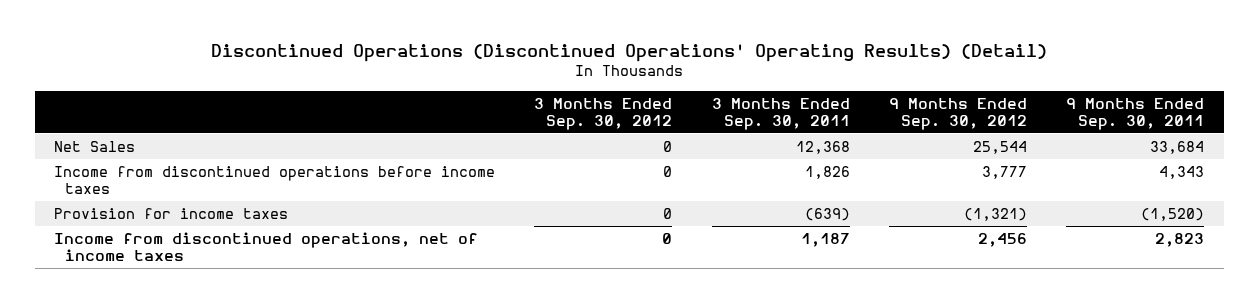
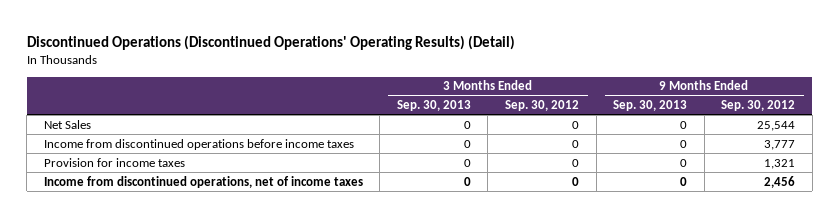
- | 3 Months Ended Sep. 30, 2012 | 3 Months Ended Sep. 30, 2011 | 9 Months Ended Sep. 30, 2012 | 9 Months Ended Sep. 30, 2011
+ | 3 Months Ended Sep. 30, 2013 | 3 Months Ended Sep. 30, 2012 | 9 Months Ended Sep. 30, 2013 | 9 Months Ended Sep. 30, 2012
- Provision for income taxes | 0 | (639) | (1,321) | (1,520)
+ Provision for income taxes | 0 | 0 | 0 | 1,321

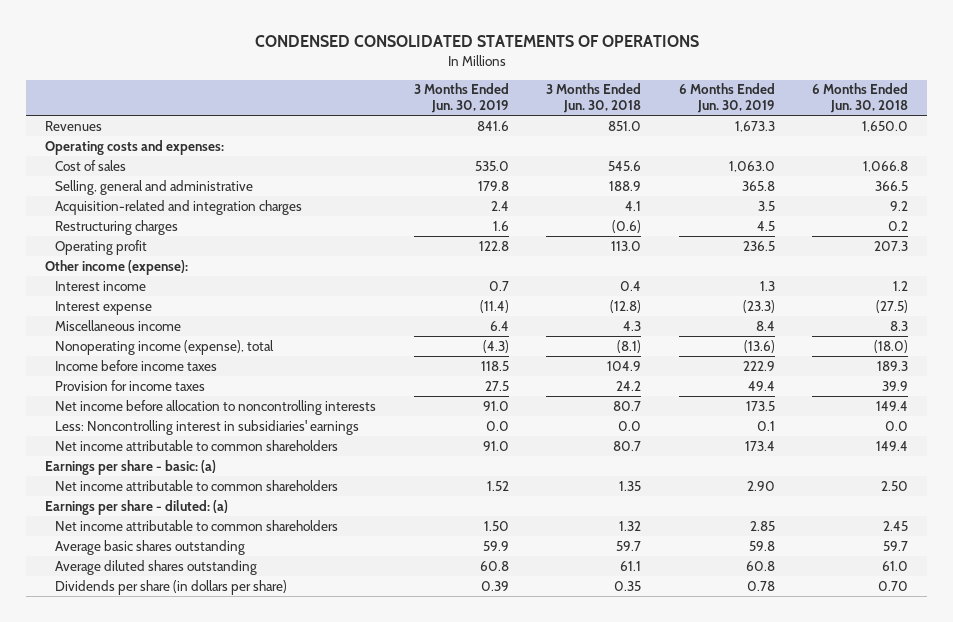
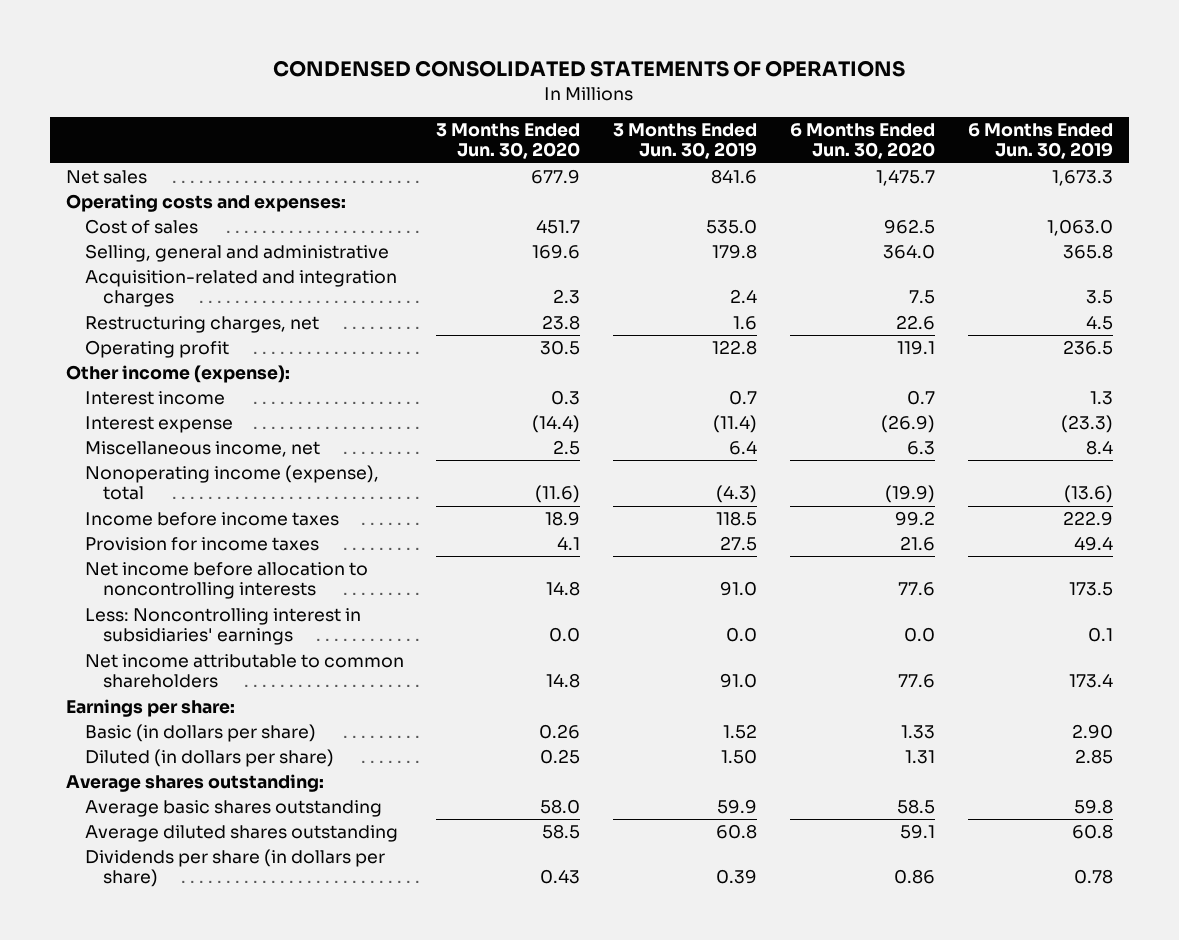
- | 3 Months Ended Jun. 30, 2019 | 3 Months Ended Jun. 30, 2018 | 6 Months Ended Jun. 30, 2019 | 6 Months Ended Jun. 30, 2018
+ | 3 Months Ended Jun. 30, 2020 | 3 Months Ended Jun. 30, 2019 | 6 Months Ended Jun. 30, 2020 | 6 Months Ended Jun. 30, 2019
- Revenues | 841.6 | 851.0 | 1,673.3 | 1,650.0
+ Net sales | 677.9 | 841.6 | 1,475.7 | 1,673.3
- Restructuring charges | 1.6 | (0.6) | 4.5 | 0.2
+ Restructuring charges, net | 23.8 | 1.6 | 22.6 | 4.5
- Miscellaneous income | 6.4 | 4.3 | 8.4 | 8.3
+ Miscellaneous income, net | 2.5 | 6.4 | 6.3 | 8.4
- Earnings per share - basic: (a)
- Net income attributable to common shareholders | 1.52 | 1.35 | 2.90 | 2.50
- Earnings per share - diluted: (a)
- Net income attributable to common shareholders | 1.50 | 1.32 | 2.85 | 2.45
+ Earnings per share:
+ Basic (in dollars per share) | 0.26 | 1.52 | 1.33 | 2.90
+ Diluted (in dollars per share) | 0.25 | 1.50 | 1.31 | 2.85
+ Average shares outstanding:

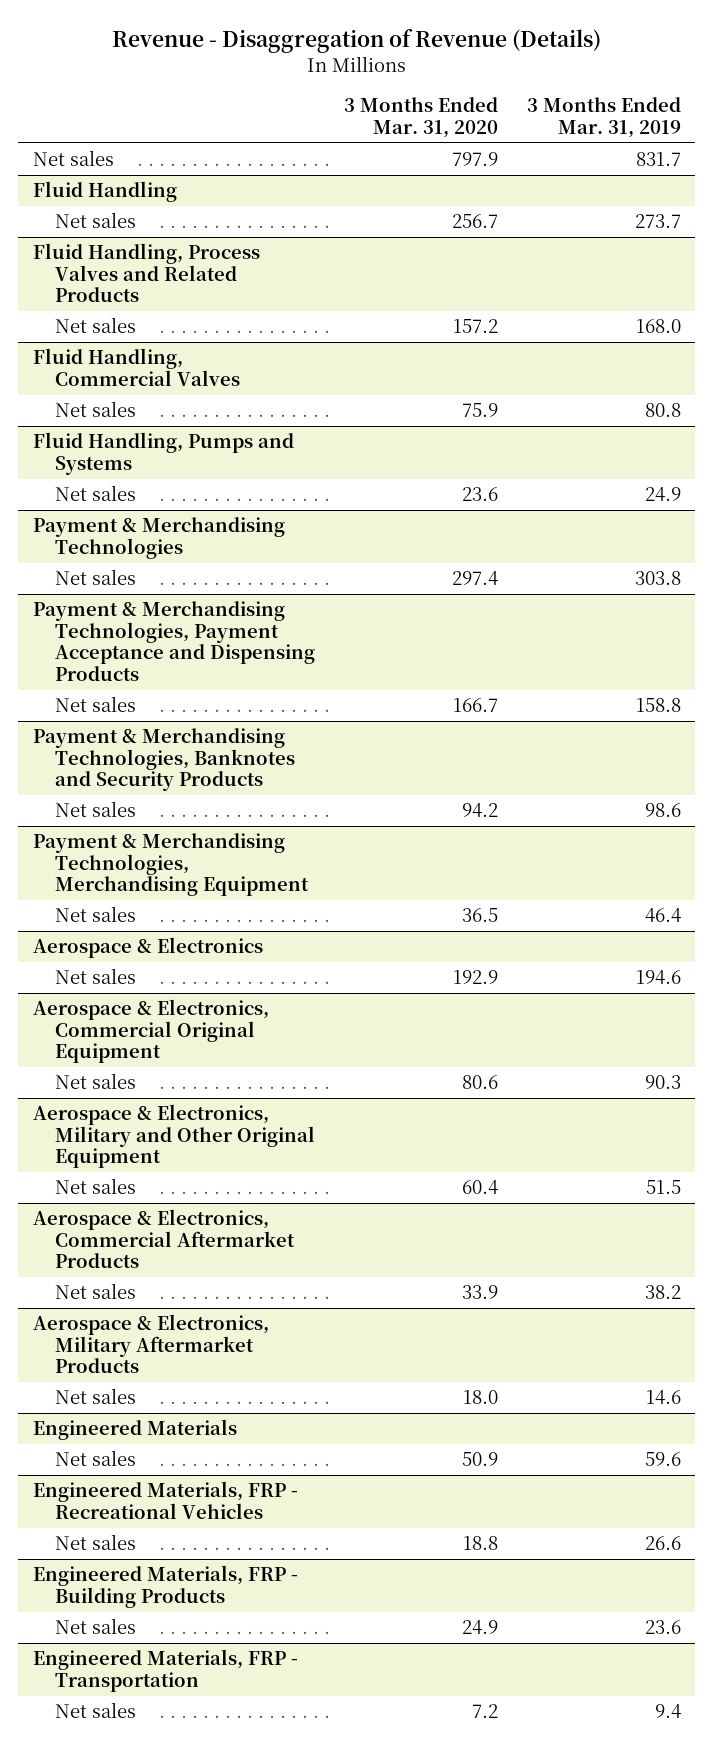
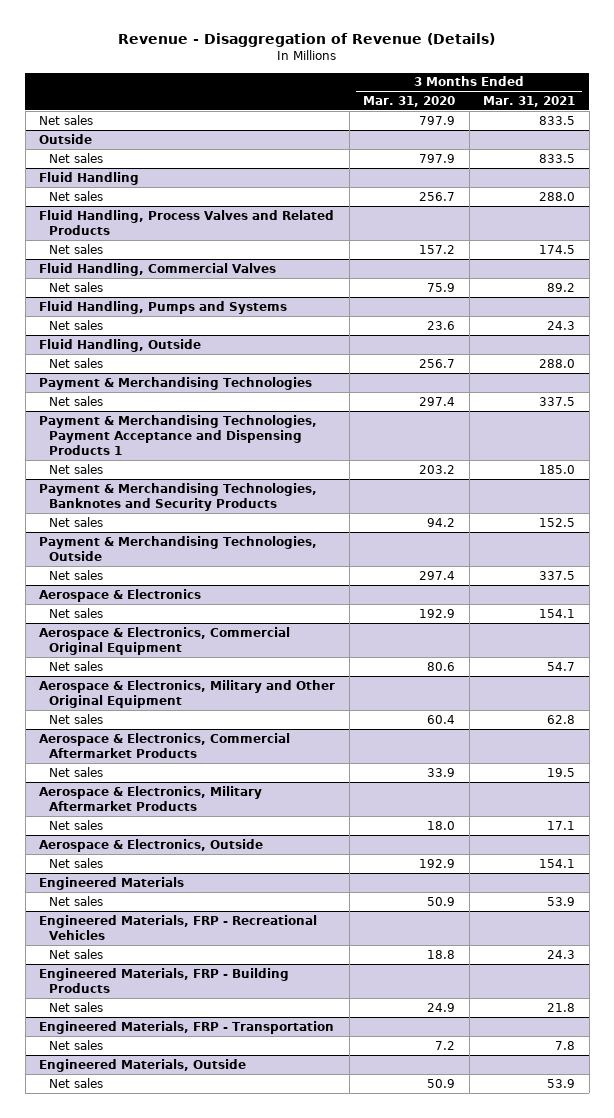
- | 3 Months Ended Mar. 31, 2020 | 3 Months Ended Mar. 31, 2019
+ | 3 Months Ended Mar. 31, 2020 | 3 Months Ended Mar. 31, 2021
+ Outside
+ Net sales | 797.9 | 833.5
+ Fluid Handling, Outside
+ Net sales | 256.7 | 288.0
- Payment & Merchandising Technologies, Payment Acceptance and Dispensing Products
- Net sales | 166.7 | 158.8
+ Payment & Merchandising Technologies, Payment Acceptance and Dispensing Products 1
+ Net sales | 203.2 | 185.0
- Payment & Merchandising Technologies, Merchandising Equipment
- Net sales | 36.5 | 46.4
+ Payment & Merchandising Technologies, Outside
+ Net sales | 297.4 | 337.5
+ Aerospace & Electronics, Outside
+ Net sales | 192.9 | 154.1
+ Engineered Materials, Outside
+ Net sales | 50.9 | 53.9

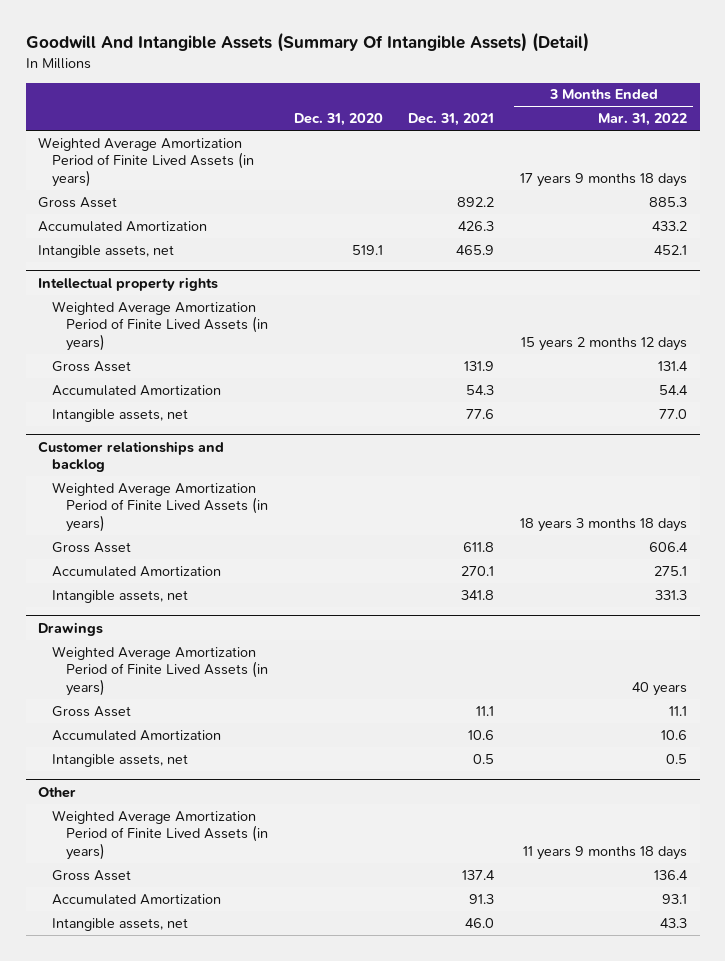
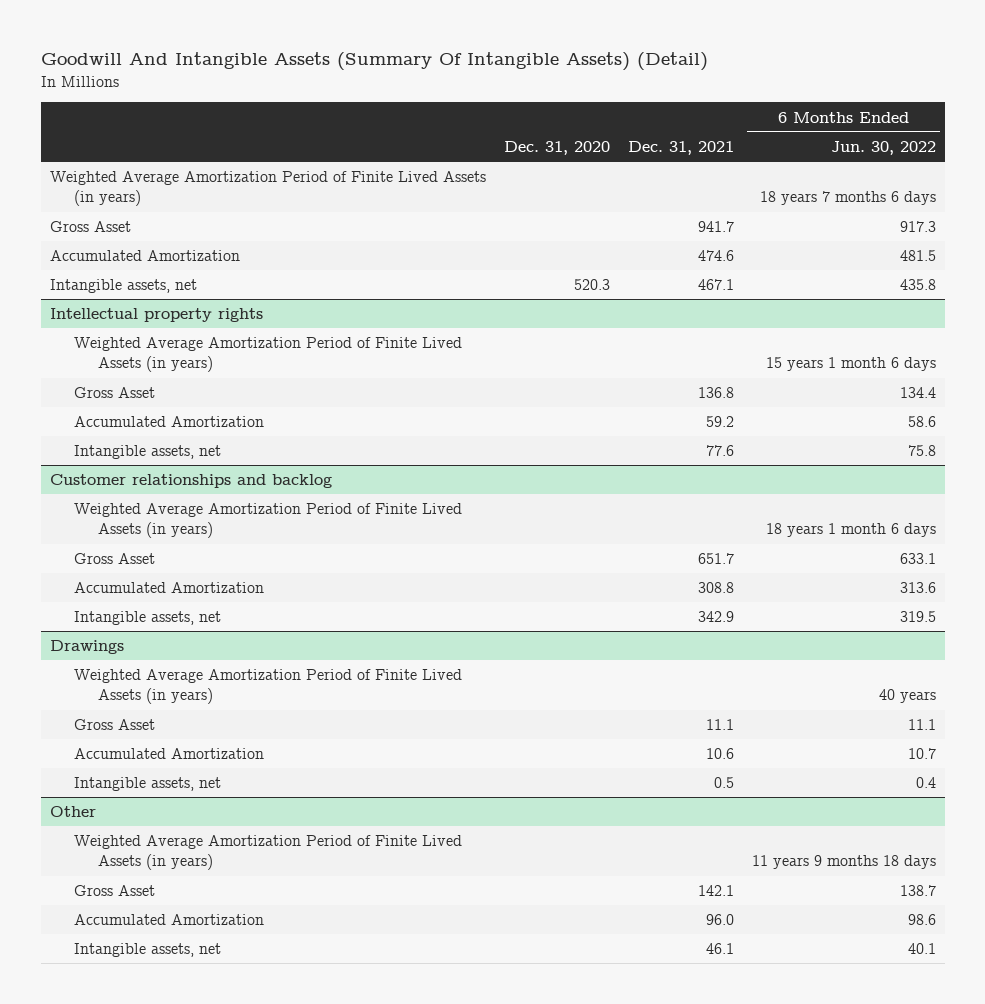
- | Dec. 31, 2020 | Dec. 31, 2021 | 3 Months Ended Mar. 31, 2022
+ | Dec. 31, 2020 | Dec. 31, 2021 | 6 Months Ended Jun. 30, 2022
- Gross Asset | | 892.2 | 885.3
- Accumulated Amortization | | 426.3 | 433.2
- Intangible assets, net | 519.1 | 465.9 | 452.1
+ Gross Asset | | 941.7 | 917.3
+ Accumulated Amortization | | 474.6 | 481.5
+ Intangible assets, net | 520.3 | 467.1 | 435.8
@ Intellectual property rights
- Gross Asset | | 131.9 | 131.4
- Accumulated Amortization | | 54.3 | 54.4
+ Gross Asset | | 136.8 | 134.4
+ Accumulated Amortization | | 59.2 | 58.6
@ Customer relationships and backlog
- Gross Asset | | 611.8 | 606.4
- Accumulated Amortization | | 270.1 | 275.1
- Intangible assets, net | | 341.8 | 331.3
+ Gross Asset | | 651.7 | 633.1
+ Accumulated Amortization | | 308.8 | 313.6
+ Intangible assets, net | | 342.9 | 319.5
@ Other
- Gross Asset | | 137.4 | 136.4
- Accumulated Amortization | | 91.3 | 93.1
- Intangible assets, net | | 46.0 | 43.3
+ Gross Asset | | 142.1 | 138.7
+ Accumulated Amortization | | 96.0 | 98.6
+ Intangible assets, net | | 46.1 | 40.1

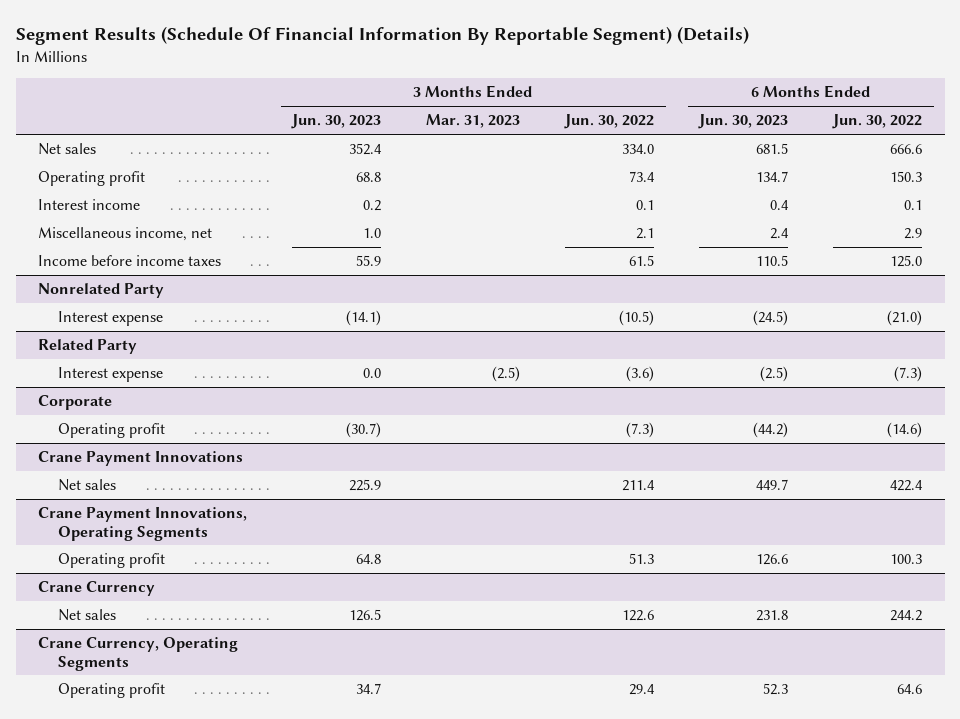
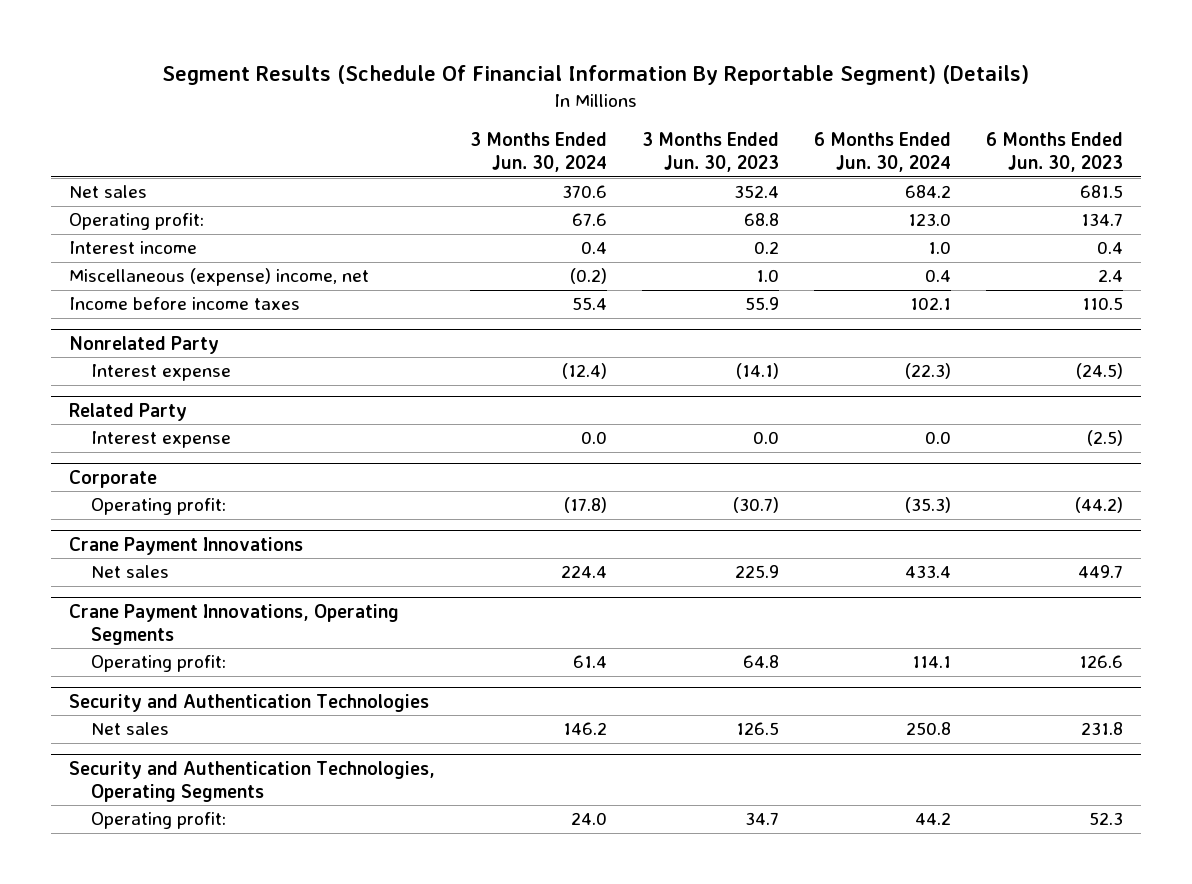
- | 3 Months Ended Jun. 30, 2023 | 3 Months Ended Mar. 31, 2023 | 3 Months Ended Jun. 30, 2022 | 6 Months Ended Jun. 30, 2023 | 6 Months Ended Jun. 30, 2022
+ | 3 Months Ended Jun. 30, 2024 | 3 Months Ended Jun. 30, 2023 | 6 Months Ended Jun. 30, 2024 | 6 Months Ended Jun. 30, 2023
- Operating profit | 68.8 | | 73.4 | 134.7 | 150.3
+ Operating profit: | 67.6 | 68.8 | 123.0 | 134.7
- Miscellaneous income, net | 1.0 | | 2.1 | 2.4 | 2.9
+ Miscellaneous (expense) income, net | (0.2) | 1.0 | 0.4 | 2.4
@ Corporate
- Operating profit | (30.7) | | (7.3) | (44.2) | (14.6)
+ Operating profit: | (17.8) | (30.7) | (35.3) | (44.2)
@ Crane Payment Innovations, Operating Segments
- Operating profit | 64.8 | | 51.3 | 126.6 | 100.3
- Crane Currency
@ Crane Payment Innovations, Operating Segments
+ Operating profit: | 61.4 | 64.8 | 114.1 | 126.6
+ Security and Authentication Technologies
- Crane Currency, Operating Segments
- Operating profit | 34.7 | | 29.4 | 52.3 | 64.6
+ Security and Authentication Technologies, Operating Segments
+ Operating profit: | 24.0 | 34.7 | 44.2 | 52.3

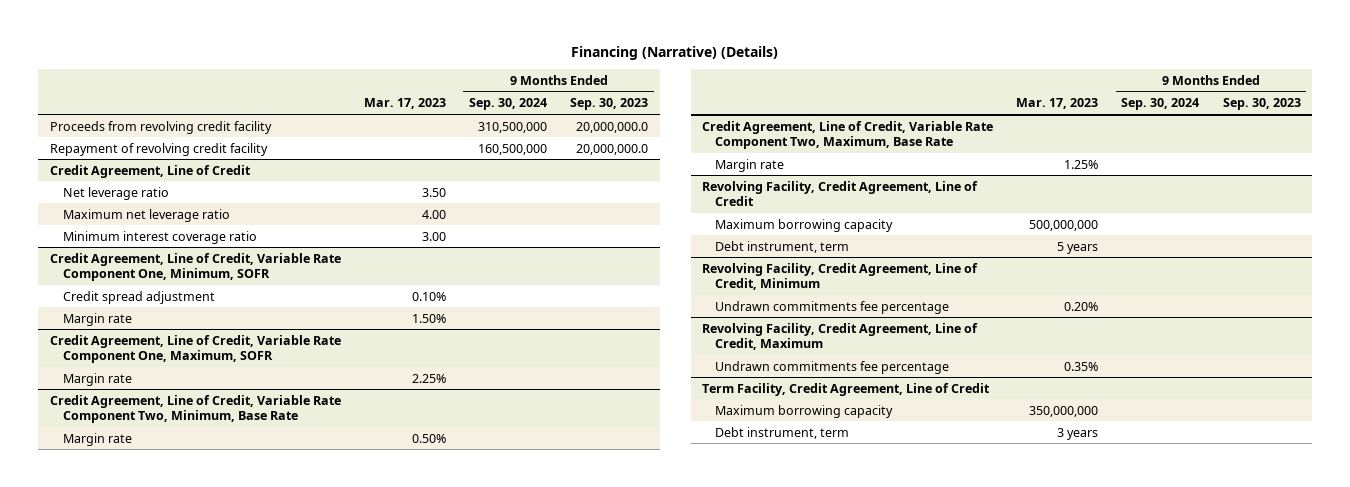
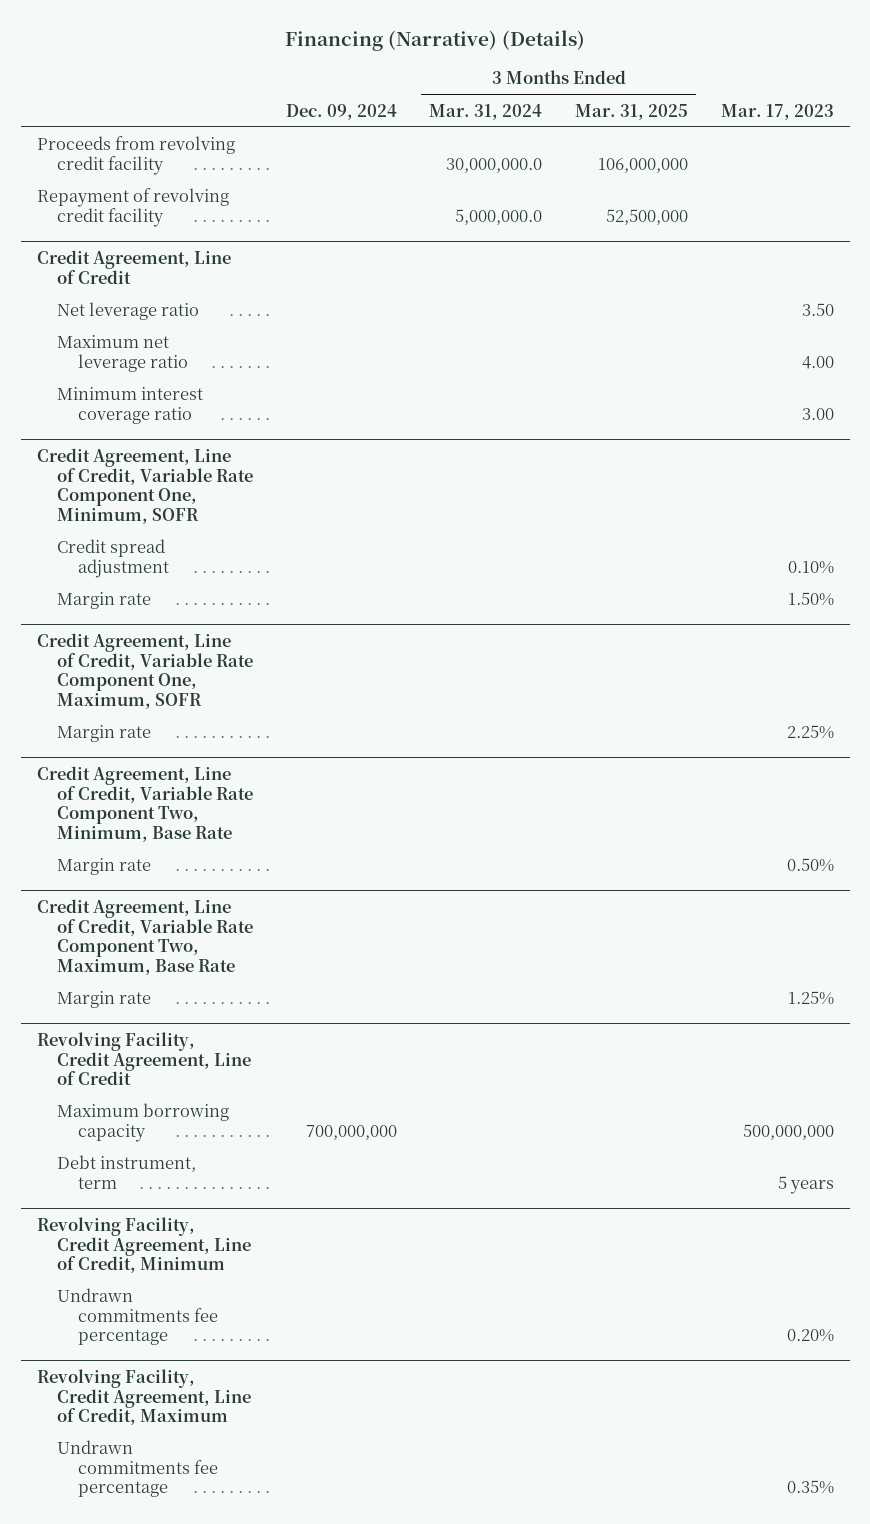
- | Mar. 17, 2023 | 9 Months Ended Sep. 30, 2024 | 9 Months Ended Sep. 30, 2023
+ | Dec. 09, 2024 | 3 Months Ended Mar. 31, 2024 | 3 Months Ended Mar. 31, 2025 | Mar. 17, 2023
- Term Facility, Credit Agreement, Line of Credit
- Maximum borrowing capacity | 350,000,000 | |
- Debt instrument, term | 3 years | |

